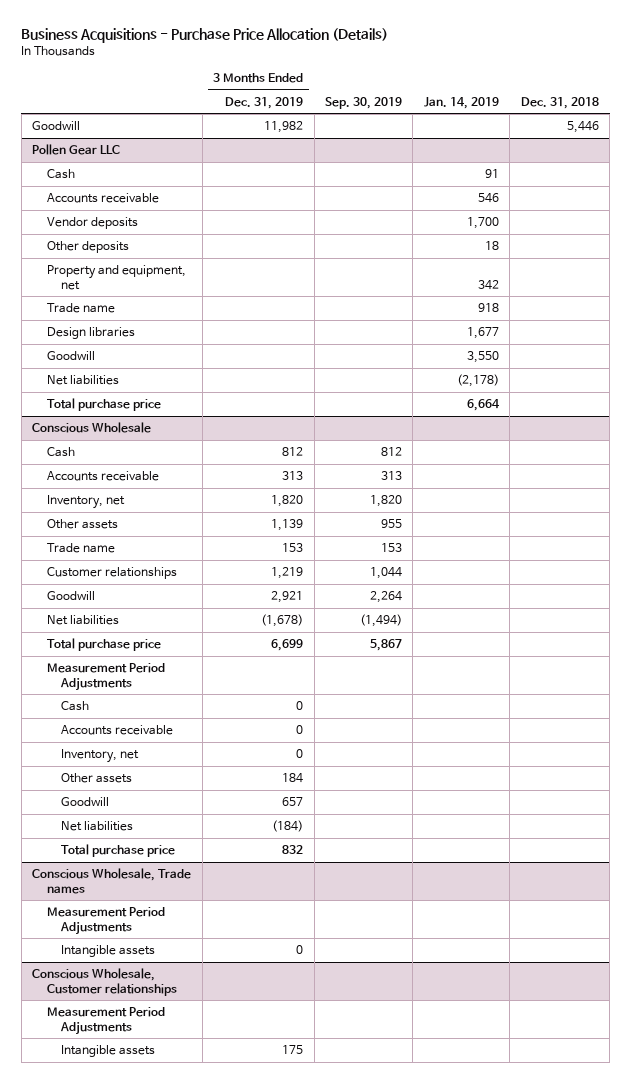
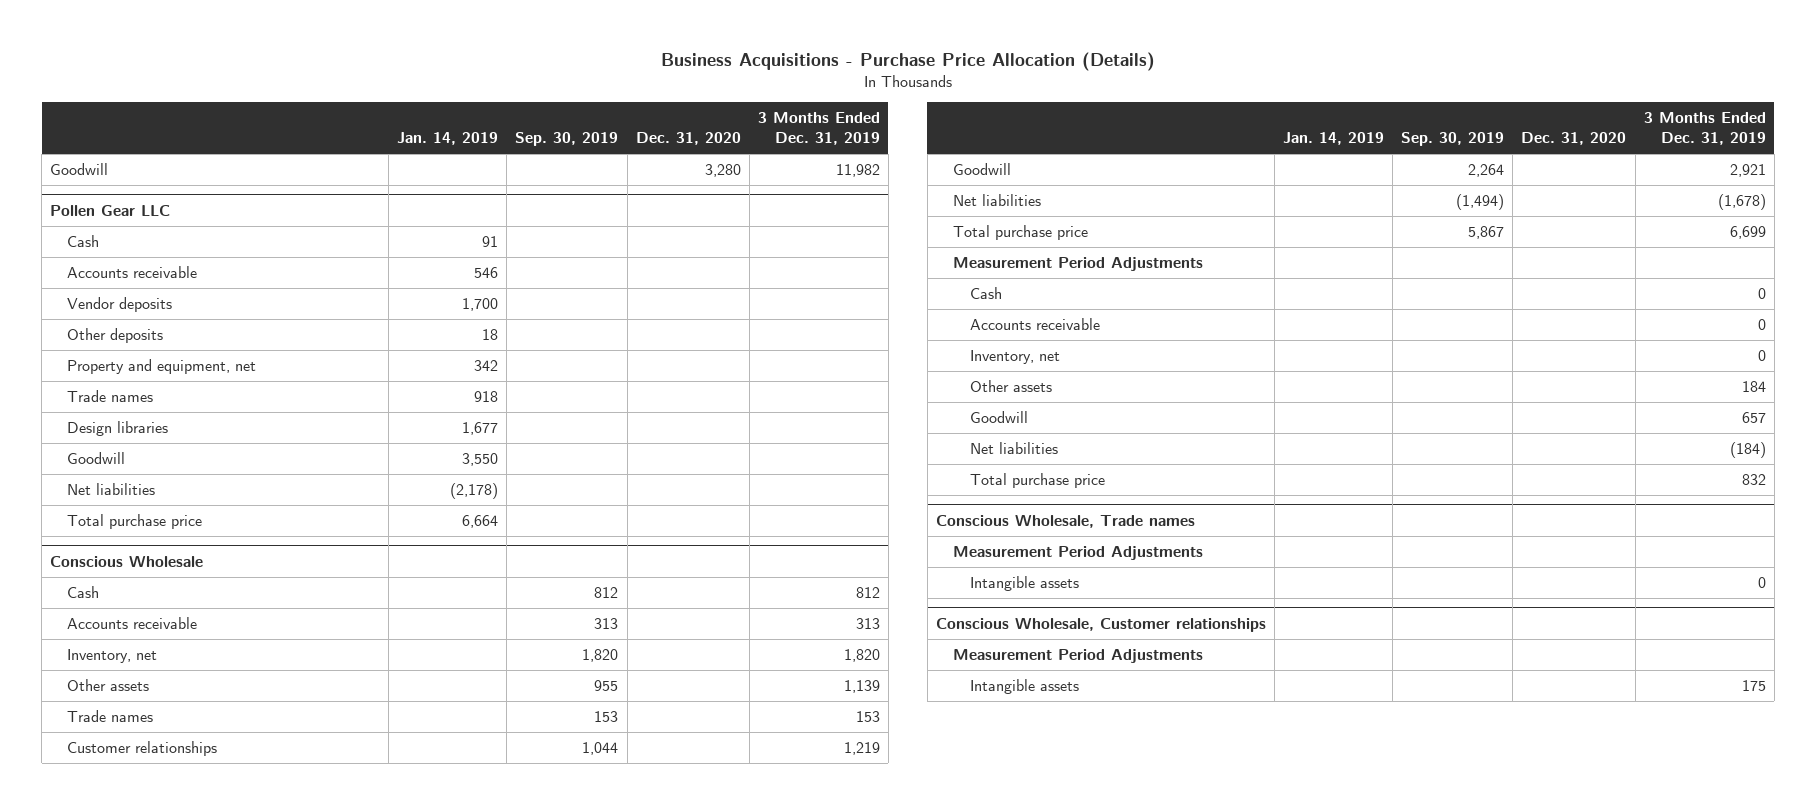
- | 3 Months Ended Dec. 31, 2019 | Sep. 30, 2019 | Jan. 14, 2019 | Dec. 31, 2018
+ | Jan. 14, 2019 | Sep. 30, 2019 | Dec. 31, 2020 | 3 Months Ended Dec. 31, 2019
@ Pollen Gear LLC
- Trade name | | | 918 |
+ Trade names | 918 | | |
@ Conscious Wholesale
- Trade name | 153 | 153 | |
+ Trade names | | 153 | | 153

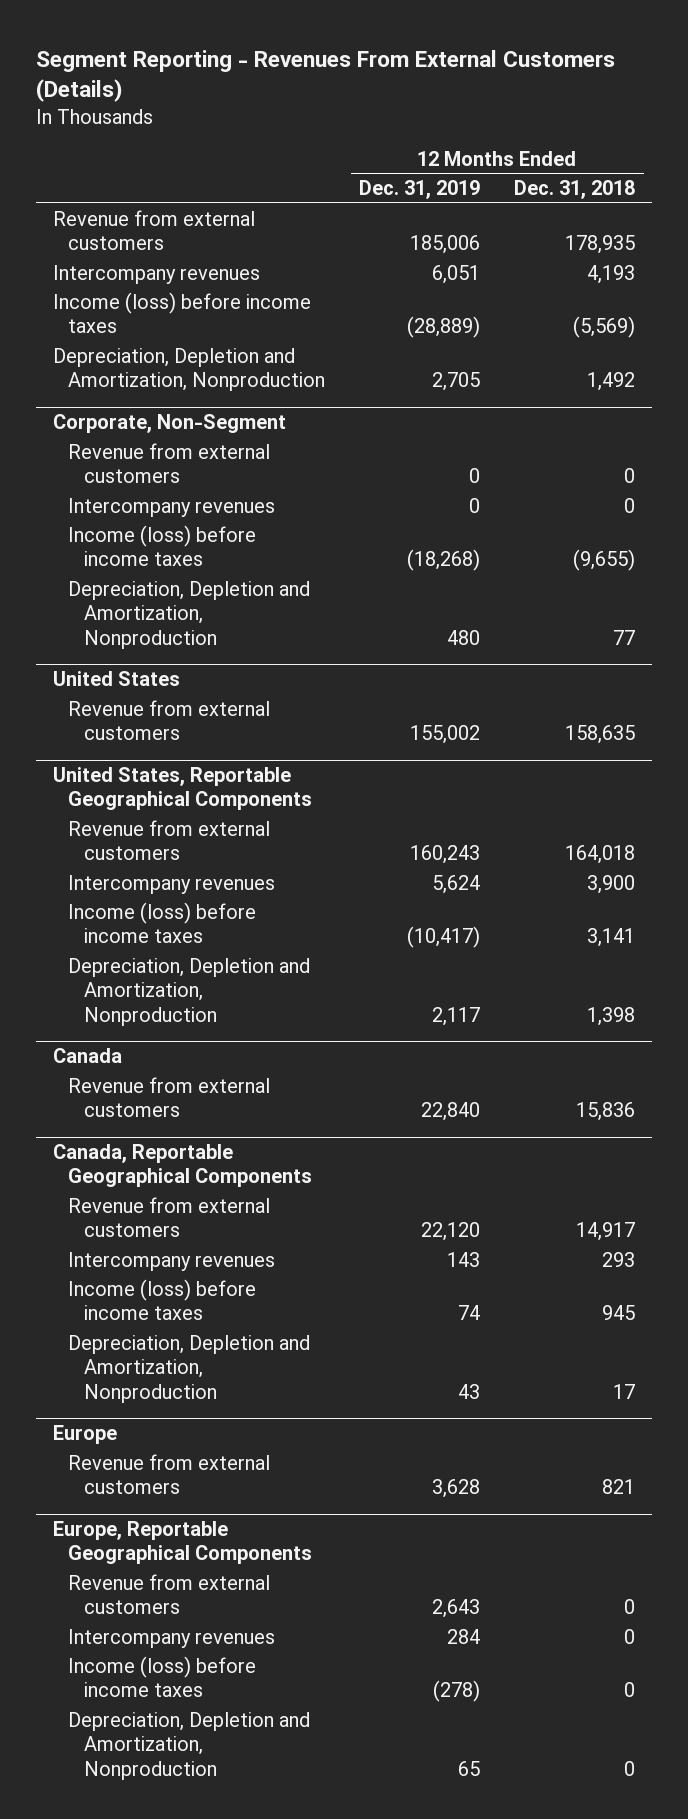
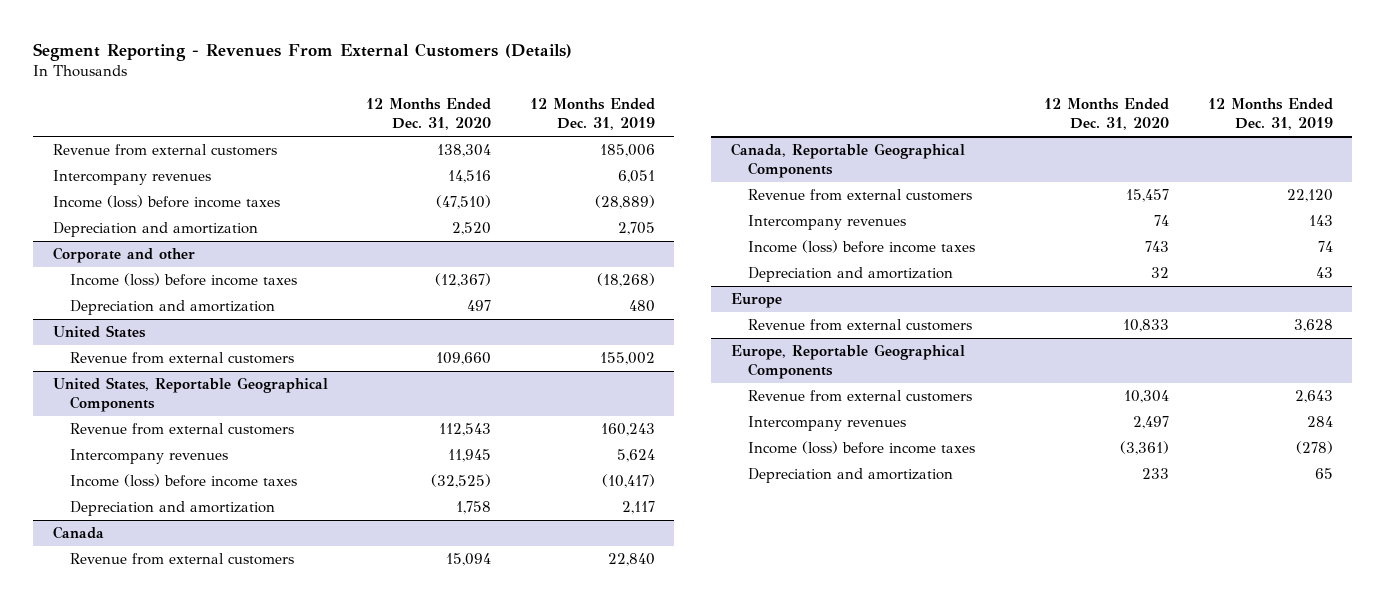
- | 12 Months Ended Dec. 31, 2019 | 12 Months Ended Dec. 31, 2018
+ | 12 Months Ended Dec. 31, 2020 | 12 Months Ended Dec. 31, 2019
- Depreciation, Depletion and Amortization, Nonproduction | 2,705 | 1,492
- Corporate, Non-Segment
- Revenue from external customers | 0 | 0
- Intercompany revenues | 0 | 0
+ Depreciation and amortization | 2,520 | 2,705
+ Corporate and other
- Depreciation, Depletion and Amortization, Nonproduction | 480 | 77
+ Depreciation and amortization | 497 | 480
@ United States, Reportable Geographical Components
- Depreciation, Depletion and Amortization, Nonproduction | 2,117 | 1,398
+ Depreciation and amortization | 1,758 | 2,117
@ Canada, Reportable Geographical Components
- Depreciation, Depletion and Amortization, Nonproduction | 43 | 17
+ Depreciation and amortization | 32 | 43
@ Europe, Reportable Geographical Components
- Depreciation, Depletion and Amortization, Nonproduction | 65 | 0
+ Depreciation and amortization | 233 | 65

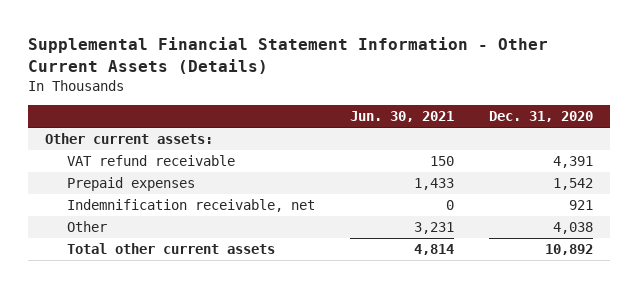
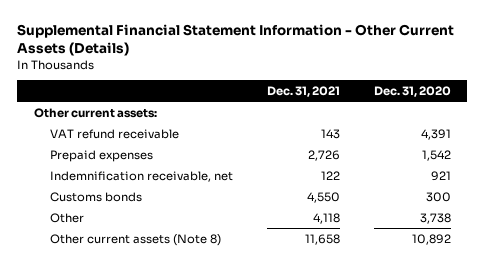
- | Jun. 30, 2021 | Dec. 31, 2020
+ | Dec. 31, 2021 | Dec. 31, 2020
- Other | 3,231 | 4,038
- Total other current assets | 4,814 | 10,892
+ Customs bonds | 4,550 | 300
+ Other | 4,118 | 3,738
+ Other current assets (Note 8) | 11,658 | 10,892

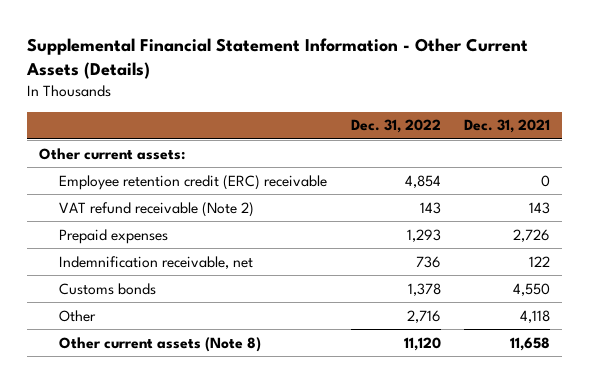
- | Dec. 31, 2021 | Dec. 31, 2020
+ | Dec. 31, 2022 | Dec. 31, 2021
- VAT refund receivable | 143 | 4,391
+ Employee retention credit (ERC) receivable | 4,854 | 0
+ VAT refund receivable (Note 2) | 143 | 143

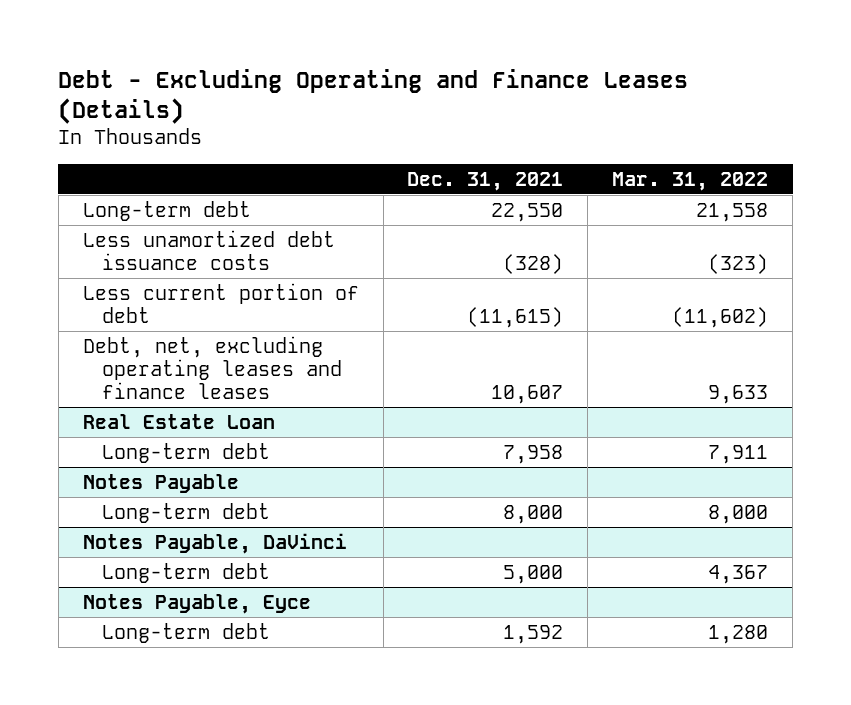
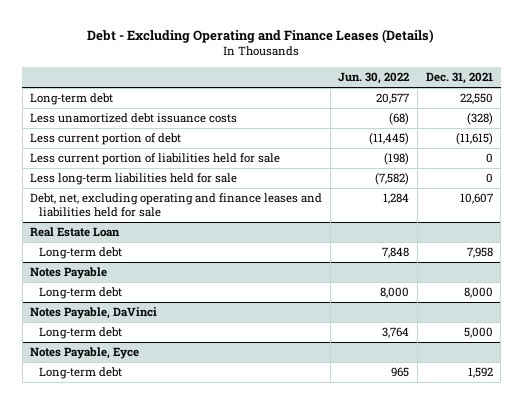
- | Dec. 31, 2021 | Mar. 31, 2022
+ | Jun. 30, 2022 | Dec. 31, 2021
- Debt, net, excluding operating leases and finance leases | 10,607 | 9,633
+ Less current portion of liabilities held for sale | (198) | 0
+ Less long-term liabilities held for sale | (7,582) | 0
+ Debt, net, excluding operating and finance leases and liabilities held for sale | 1,284 | 10,607

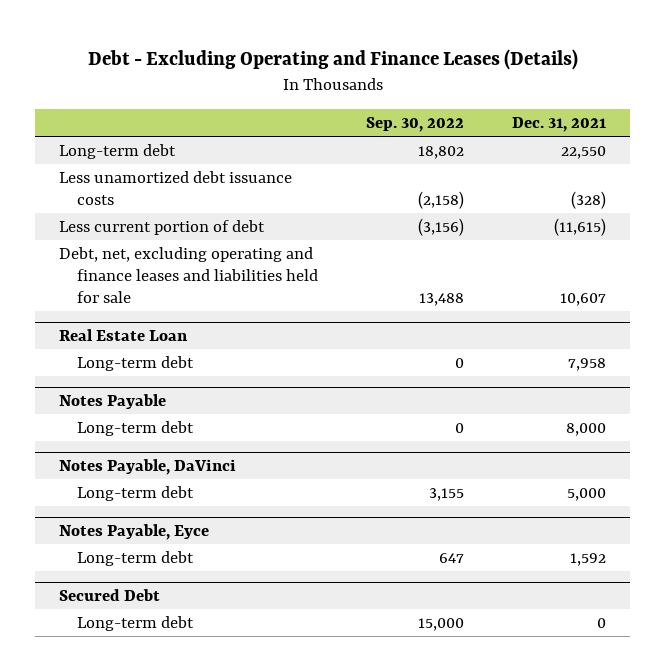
- | Jun. 30, 2022 | Dec. 31, 2021
+ | Sep. 30, 2022 | Dec. 31, 2021
- Less current portion of liabilities held for sale | (198) | 0
- Less long-term liabilities held for sale | (7,582) | 0
+ Secured Debt
+ Long-term debt | 15,000 | 0

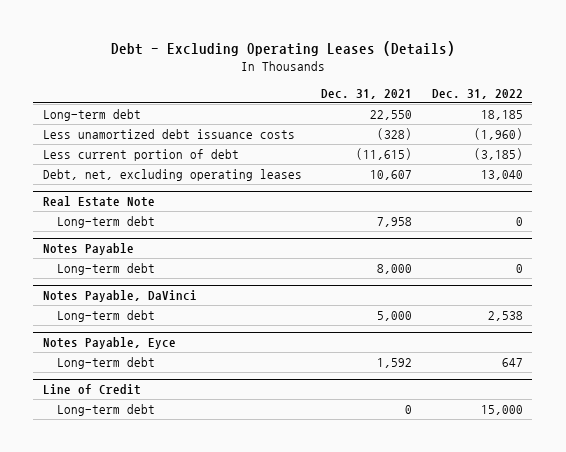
- Debt - Excluding Operating and Finance Leases (Details)
+ Debt - Excluding Operating Leases (Details)
- | Sep. 30, 2022 | Dec. 31, 2021
+ | Dec. 31, 2021 | Dec. 31, 2022
- Debt, net, excluding operating and finance leases and liabilities held for sale | 13,488 | 10,607
- Real Estate Loan
+ Debt, net, excluding operating leases | 10,607 | 13,040
+ Real Estate Note
- Secured Debt
+ Line of Credit

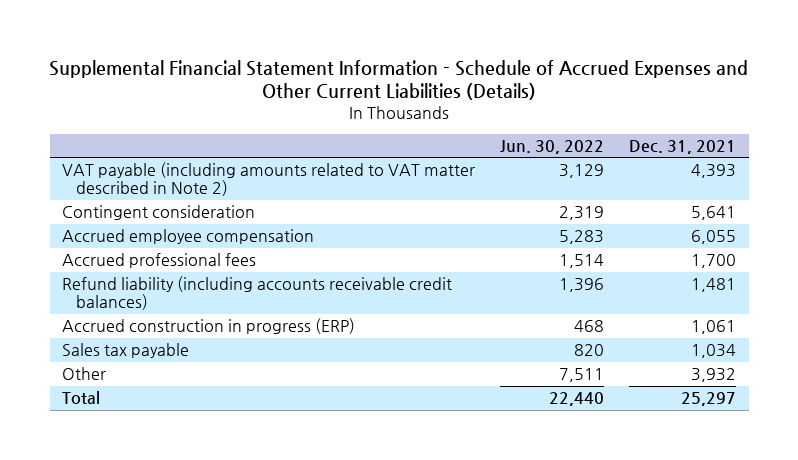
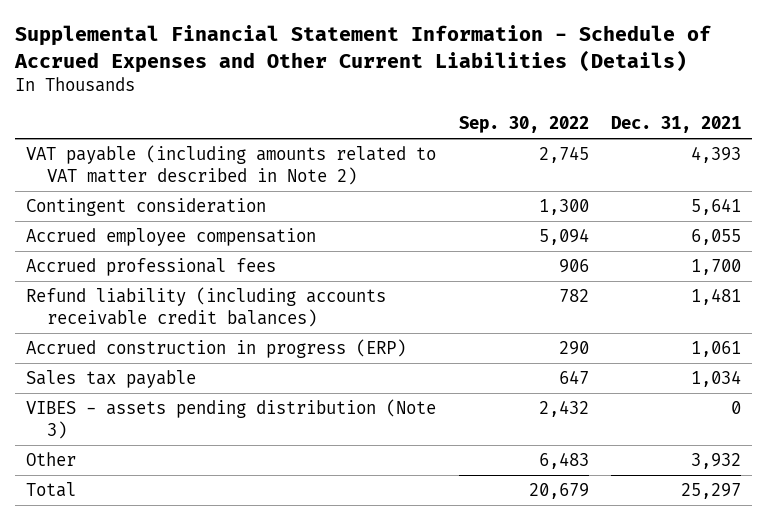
- | Jun. 30, 2022 | Dec. 31, 2021
+ | Sep. 30, 2022 | Dec. 31, 2021
+ VIBES - assets pending distribution (Note 3) | 2,432 | 0

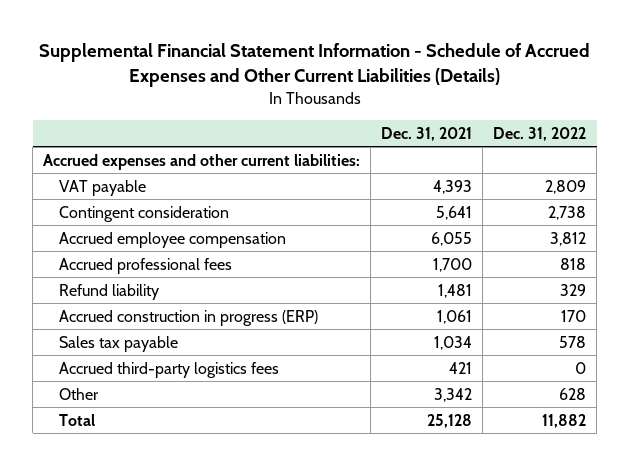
- | Sep. 30, 2022 | Dec. 31, 2021
+ | Dec. 31, 2021 | Dec. 31, 2022
- VAT payable (including amounts related to VAT matter described in Note 2) | 2,745 | 4,393
+ Accrued expenses and other current liabilities:
+ VAT payable | 4,393 | 2,809
- Refund liability (including accounts receivable credit balances) | 782 | 1,481
+ Refund liability | 1,481 | 329
- VIBES - assets pending distribution (Note 3) | 2,432 | 0
- Other | 6,483 | 3,932
- Total | 20,679 | 25,297
+ Accrued third-party logistics fees | 421 | 0
+ Other | 3,342 | 628
+ Total | 25,128 | 11,882

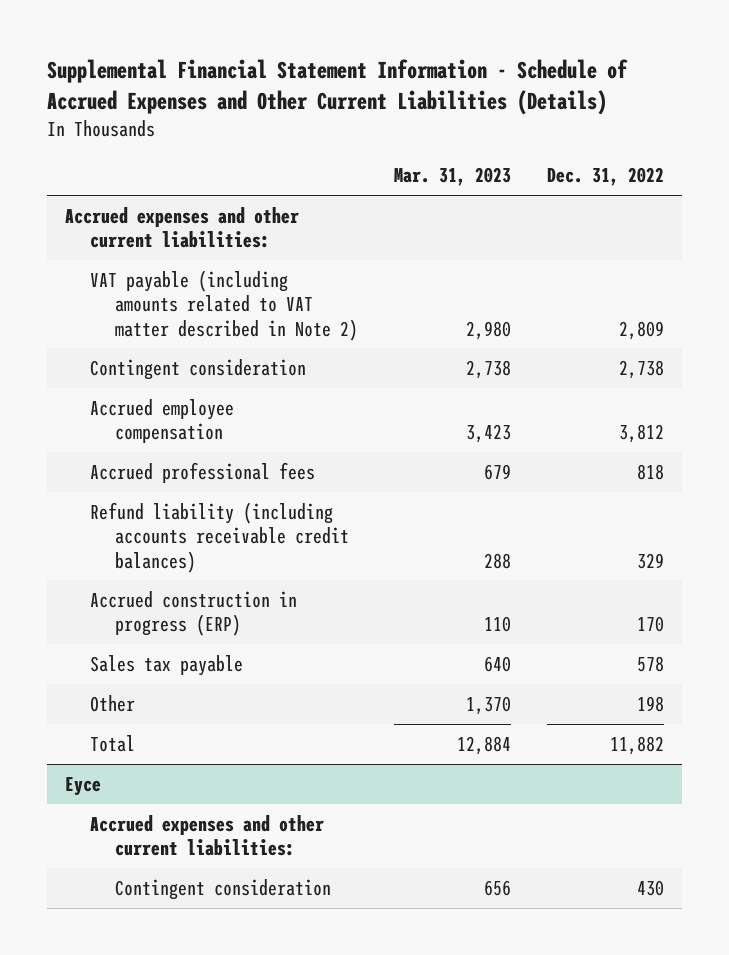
- | Dec. 31, 2021 | Dec. 31, 2022
+ | Mar. 31, 2023 | Dec. 31, 2022
- VAT payable | 4,393 | 2,809
+ VAT payable (including amounts related to VAT matter described in Note 2) | 2,980 | 2,809
- Refund liability | 1,481 | 329
+ Refund liability (including accounts receivable credit balances) | 288 | 329
- Accrued third-party logistics fees | 421 | 0
- Other | 3,342 | 628
+ Other | 1,370 | 198
+ Eyce
+ Accrued expenses and other current liabilities:
+ Contingent consideration | 656 | 430

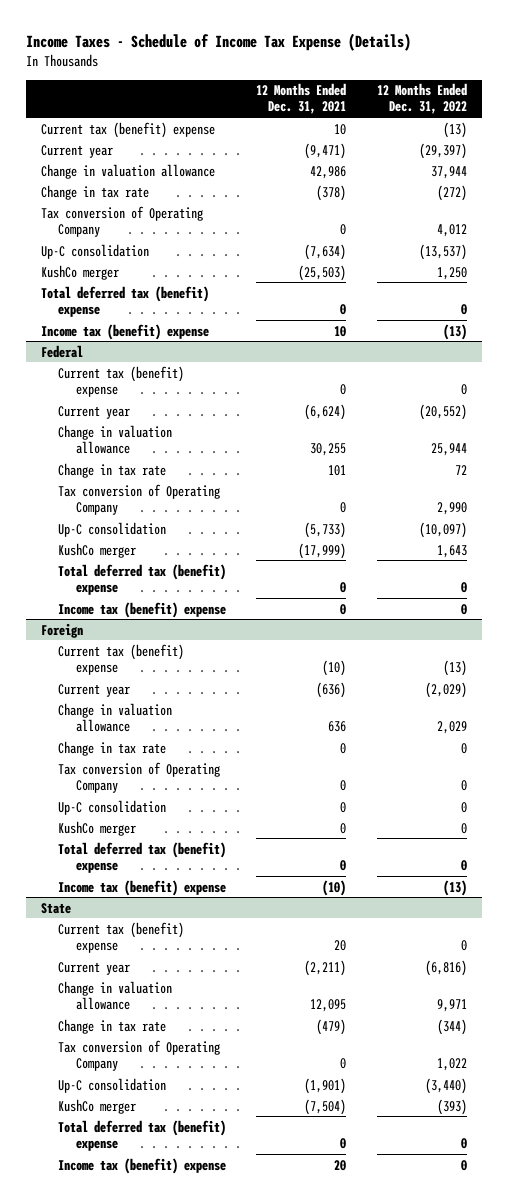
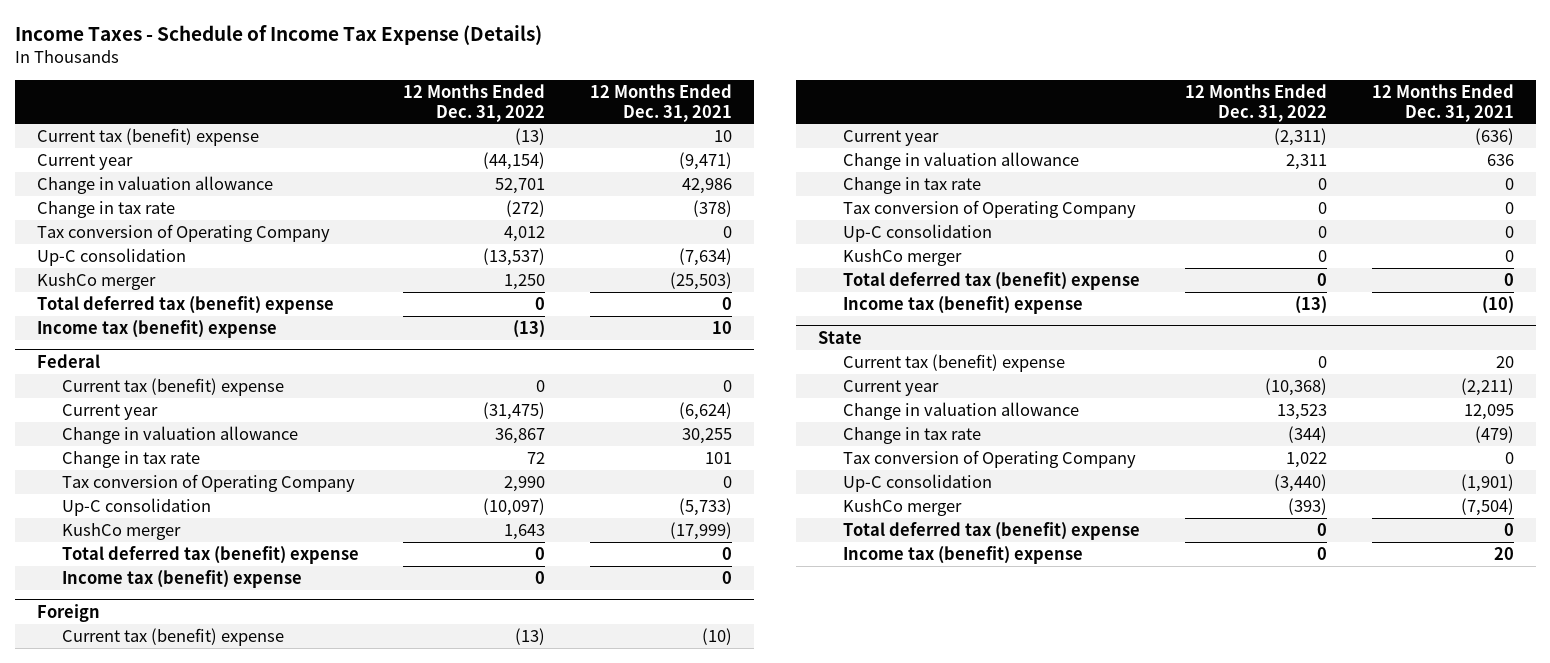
- | 12 Months Ended Dec. 31, 2021 | 12 Months Ended Dec. 31, 2022
+ | 12 Months Ended Dec. 31, 2022 | 12 Months Ended Dec. 31, 2021
- Current year | (9,471) | (29,397)
- Change in valuation allowance | 42,986 | 37,944
+ Current year | (44,154) | (9,471)
+ Change in valuation allowance | 52,701 | 42,986
@ Federal
- Current year | (6,624) | (20,552)
- Change in valuation allowance | 30,255 | 25,944
+ Current year | (31,475) | (6,624)
+ Change in valuation allowance | 36,867 | 30,255
@ Foreign
- Current year | (636) | (2,029)
- Change in valuation allowance | 636 | 2,029
+ Current year | (2,311) | (636)
+ Change in valuation allowance | 2,311 | 636
@ State
- Current year | (2,211) | (6,816)
- Change in valuation allowance | 12,095 | 9,971
+ Current year | (10,368) | (2,211)
+ Change in valuation allowance | 13,523 | 12,095

